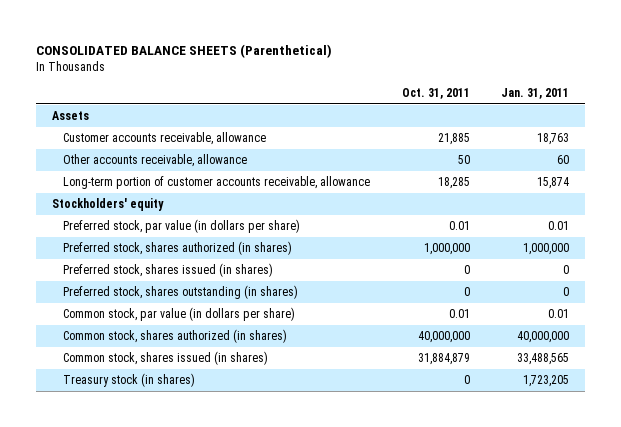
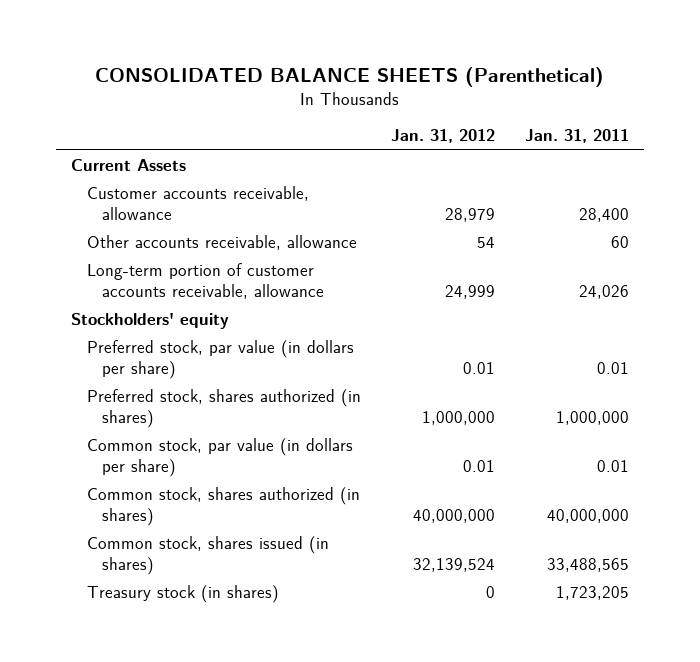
- | Oct. 31, 2011 | Jan. 31, 2011
+ | Jan. 31, 2012 | Jan. 31, 2011
- Assets
- Customer accounts receivable, allowance | 21,885 | 18,763
+ Current Assets
+ Customer accounts receivable, allowance | 28,979 | 28,400
- Long-term portion of customer accounts receivable, allowance | 18,285 | 15,874
+ Long-term portion of customer accounts receivable, allowance | 24,999 | 24,026
- Preferred stock, shares issued (in shares) | 0 | 0
- Preferred stock, shares outstanding (in shares) | 0 | 0

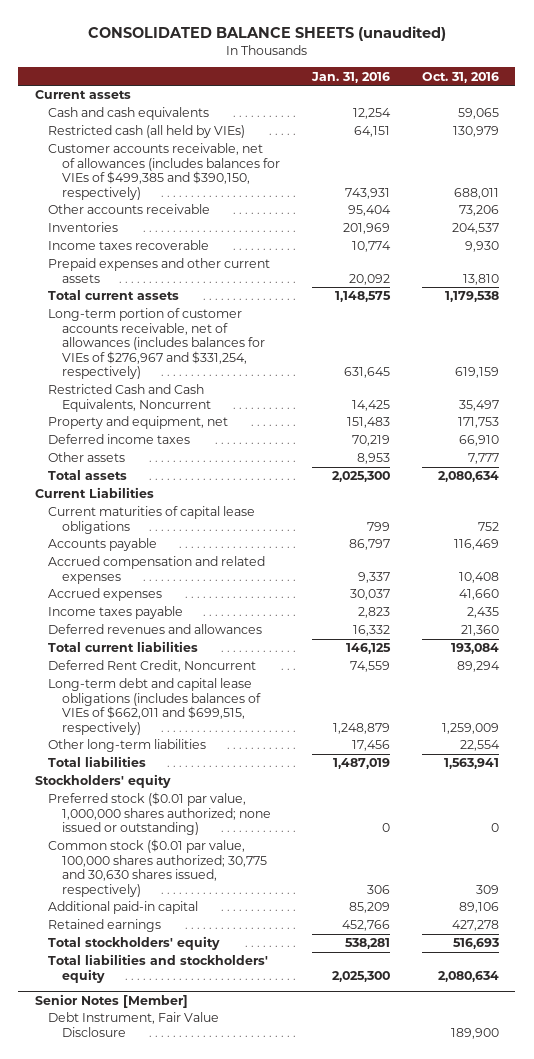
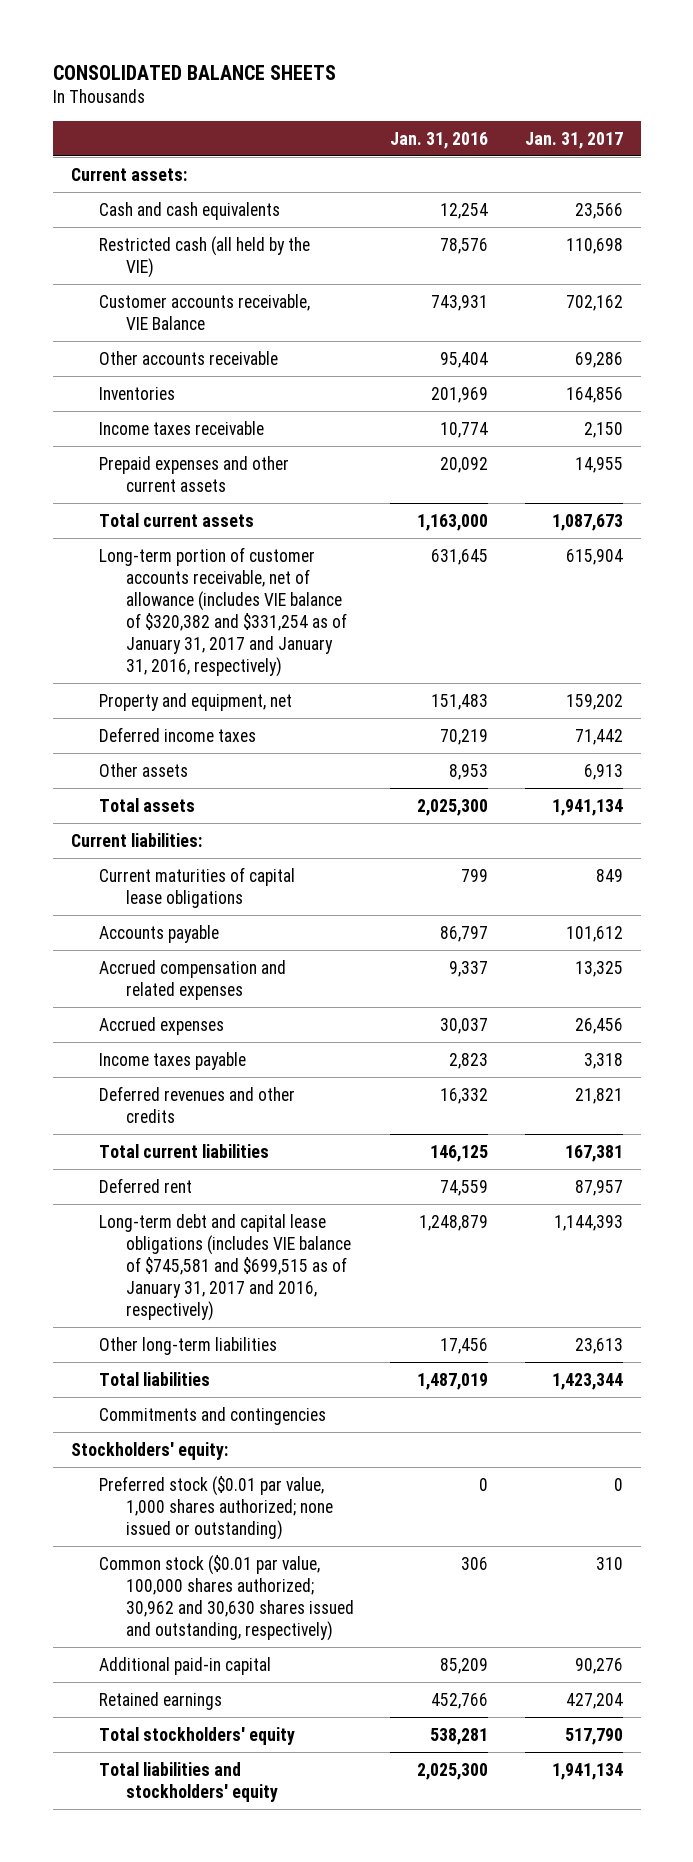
- CONSOLIDATED BALANCE SHEETS (unaudited)
+ CONSOLIDATED BALANCE SHEETS
- | Jan. 31, 2016 | Oct. 31, 2016
+ | Jan. 31, 2016 | Jan. 31, 2017
- Current assets
+ Current assets:
- Restricted cash (all held by VIEs) | 64,151 | 130,979
- Customer accounts receivable, net of allowances (includes balances for VIEs of $499,385 and $390,150, respectively) | 743,931 | 688,011
+ Restricted cash (all held by the VIE) | 78,576 | 110,698
+ Customer accounts receivable, VIE Balance | 743,931 | 702,162
- Income taxes recoverable | 10,774 | 9,930
+ Income taxes receivable | 10,774 | 2,150
- Total current assets | 1,148,575 | 1,179,538
- Long-term portion of customer accounts receivable, net of allowances (includes balances for VIEs of $276,967 and $331,254, respectively) | 631,645 | 619,159
- Restricted Cash and Cash Equivalents, Noncurrent | 14,425 | 35,497
+ Total current assets | 1,163,000 | 1,087,673
+ Long-term portion of customer accounts receivable, net of allowance (includes VIE balance of $320,382 and $331,254 as of January 31, 2017 and January 31, 2016, respectively) | 631,645 | 615,904
- Current Liabilities
+ Current liabilities:
- Deferred revenues and allowances | 16,332 | 21,360
+ Deferred revenues and other credits | 16,332 | 21,821
- Deferred Rent Credit, Noncurrent | 74,559 | 89,294
- Long-term debt and capital lease obligations (includes balances of VIEs of $662,011 and $699,515, respectively) | 1,248,879 | 1,259,009
+ Deferred rent | 74,559 | 87,957
+ Long-term debt and capital lease obligations (includes VIE balance of $745,581 and $699,515 as of January 31, 2017 and 2016, respectively) | 1,248,879 | 1,144,393
- Stockholders' equity
- Preferred stock ($0.01 par value, 1,000,000 shares authorized; none issued or outstanding) | 0 | 0
- Common stock ($0.01 par value, 100,000 shares authorized; 30,775 and 30,630 shares issued, respectively) | 306 | 309
+ Commitments and contingencies
+ Stockholders' equity:
+ Preferred stock ($0.01 par value, 1,000 shares authorized; none issued or outstanding) | 0 | 0
+ Common stock ($0.01 par value, 100,000 shares authorized; 30,962 and 30,630 shares issued and outstanding, respectively) | 306 | 310
- Senior Notes [Member]
- Debt Instrument, Fair Value Disclosure | | 189,900

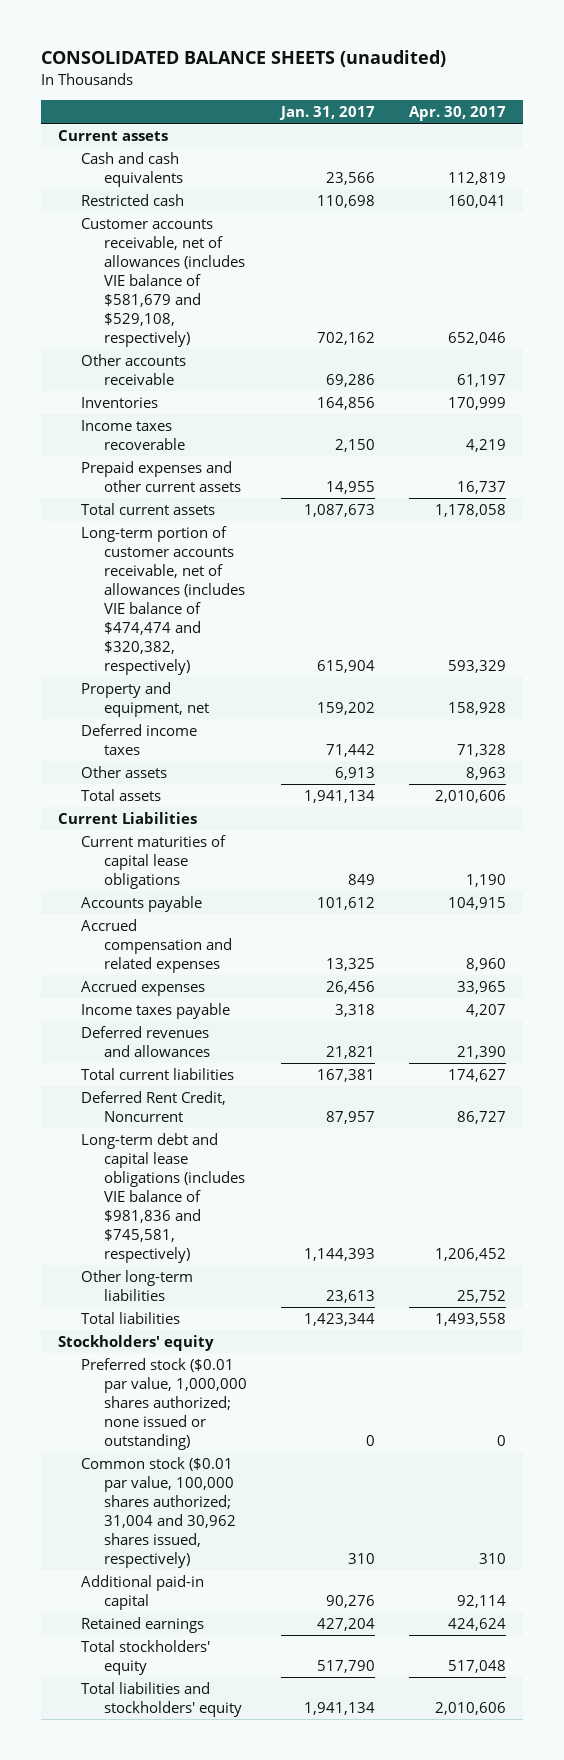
- CONSOLIDATED BALANCE SHEETS
+ CONSOLIDATED BALANCE SHEETS (unaudited)
- | Jan. 31, 2016 | Jan. 31, 2017
+ | Jan. 31, 2017 | Apr. 30, 2017
- Current assets:
+ Current assets
- Restricted cash (all held by the VIE) | 78,576 | 110,698
- Customer accounts receivable, VIE Balance | 743,931 | 702,162
+ Restricted cash | 110,698 | 160,041
+ Customer accounts receivable, net of allowances (includes VIE balance of $581,679 and $529,108, respectively) | 702,162 | 652,046
- Income taxes receivable | 10,774 | 2,150
+ Income taxes recoverable | 2,150 | 4,219
- Long-term portion of customer accounts receivable, net of allowance (includes VIE balance of $320,382 and $331,254 as of January 31, 2017 and January 31, 2016, respectively) | 631,645 | 615,904
+ Long-term portion of customer accounts receivable, net of allowances (includes VIE balance of $474,474 and $320,382, respectively) | 615,904 | 593,329
- Current liabilities:
+ Current Liabilities
- Deferred revenues and other credits | 16,332 | 21,821
+ Deferred revenues and allowances | 21,821 | 21,390
- Deferred rent | 74,559 | 87,957
- Long-term debt and capital lease obligations (includes VIE balance of $745,581 and $699,515 as of January 31, 2017 and 2016, respectively) | 1,248,879 | 1,144,393
+ Deferred Rent Credit, Noncurrent | 87,957 | 86,727
+ Long-term debt and capital lease obligations (includes VIE balance of $981,836 and $745,581, respectively) | 1,144,393 | 1,206,452
- Commitments and contingencies
- Stockholders' equity:
- Preferred stock ($0.01 par value, 1,000 shares authorized; none issued or outstanding) | 0 | 0
- Common stock ($0.01 par value, 100,000 shares authorized; 30,962 and 30,630 shares issued and outstanding, respectively) | 306 | 310
+ Stockholders' equity
+ Preferred stock ($0.01 par value, 1,000,000 shares authorized; none issued or outstanding) | 0 | 0
+ Common stock ($0.01 par value, 100,000 shares authorized; 31,004 and 30,962 shares issued, respectively) | 310 | 310

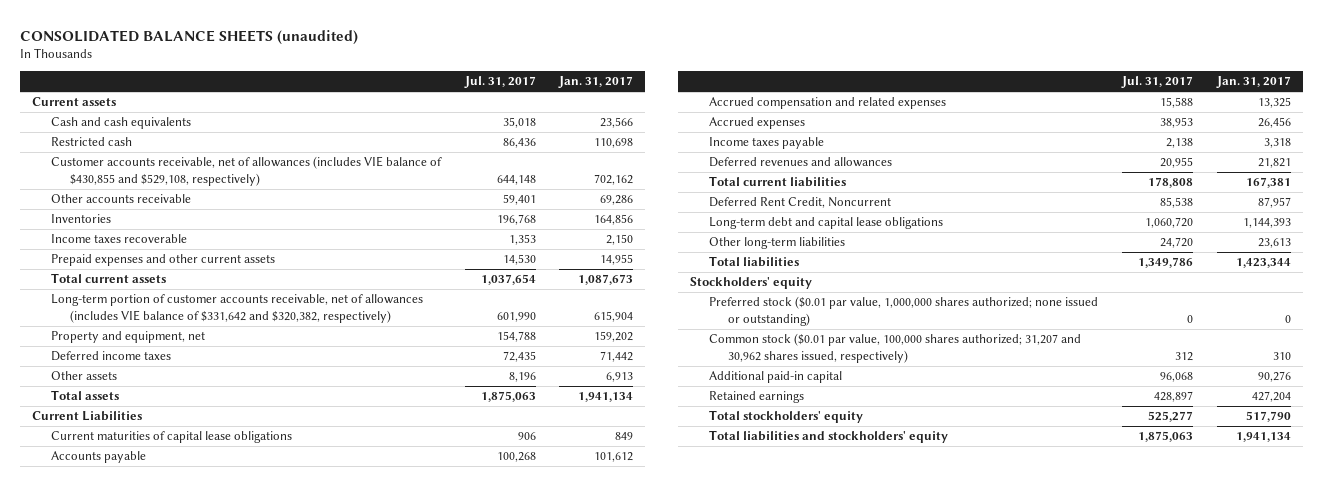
- | Jan. 31, 2017 | Apr. 30, 2017
+ | Jul. 31, 2017 | Jan. 31, 2017
- Customer accounts receivable, net of allowances (includes VIE balance of $581,679 and $529,108, respectively) | 702,162 | 652,046
+ Customer accounts receivable, net of allowances (includes VIE balance of $430,855 and $529,108, respectively) | 644,148 | 702,162
- Long-term portion of customer accounts receivable, net of allowances (includes VIE balance of $474,474 and $320,382, respectively) | 615,904 | 593,329
+ Long-term portion of customer accounts receivable, net of allowances (includes VIE balance of $331,642 and $320,382, respectively) | 601,990 | 615,904
- Long-term debt and capital lease obligations (includes VIE balance of $981,836 and $745,581, respectively) | 1,144,393 | 1,206,452
+ Long-term debt and capital lease obligations | 1,060,720 | 1,144,393
- Common stock ($0.01 par value, 100,000 shares authorized; 31,004 and 30,962 shares issued, respectively) | 310 | 310
+ Common stock ($0.01 par value, 100,000 shares authorized; 31,207 and 30,962 shares issued, respectively) | 312 | 310

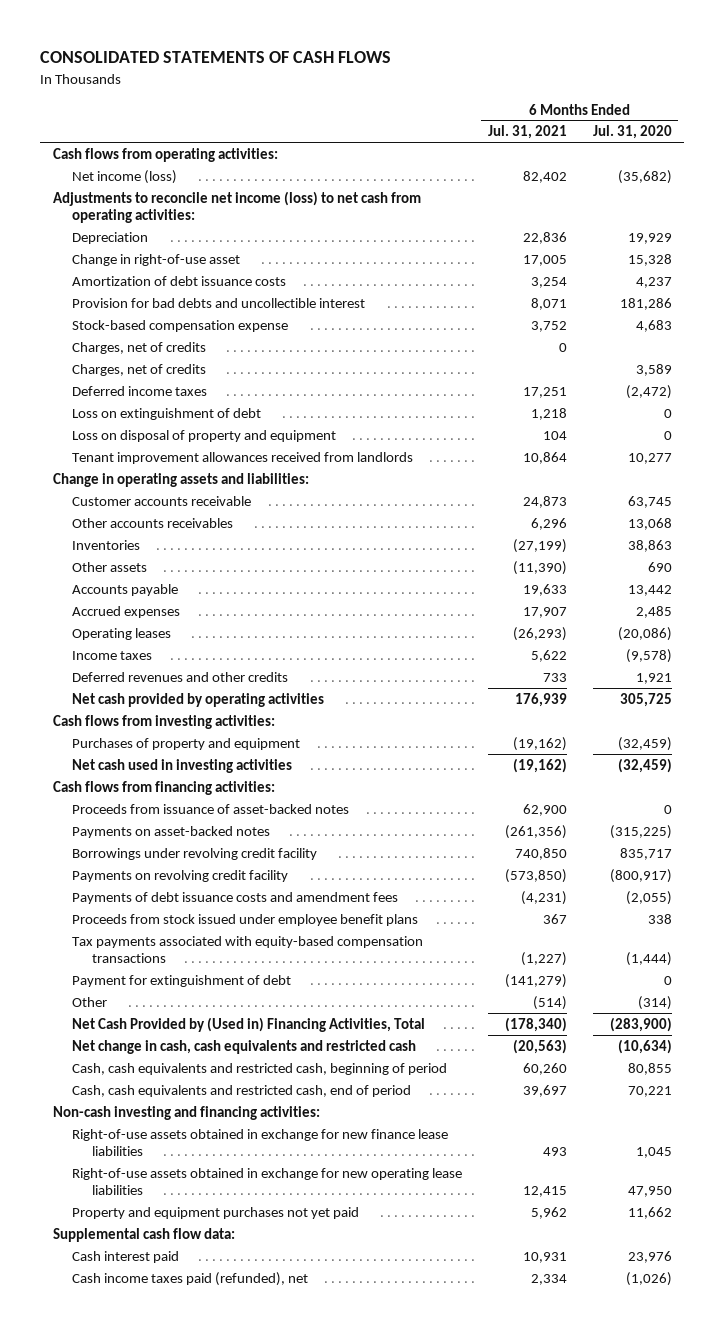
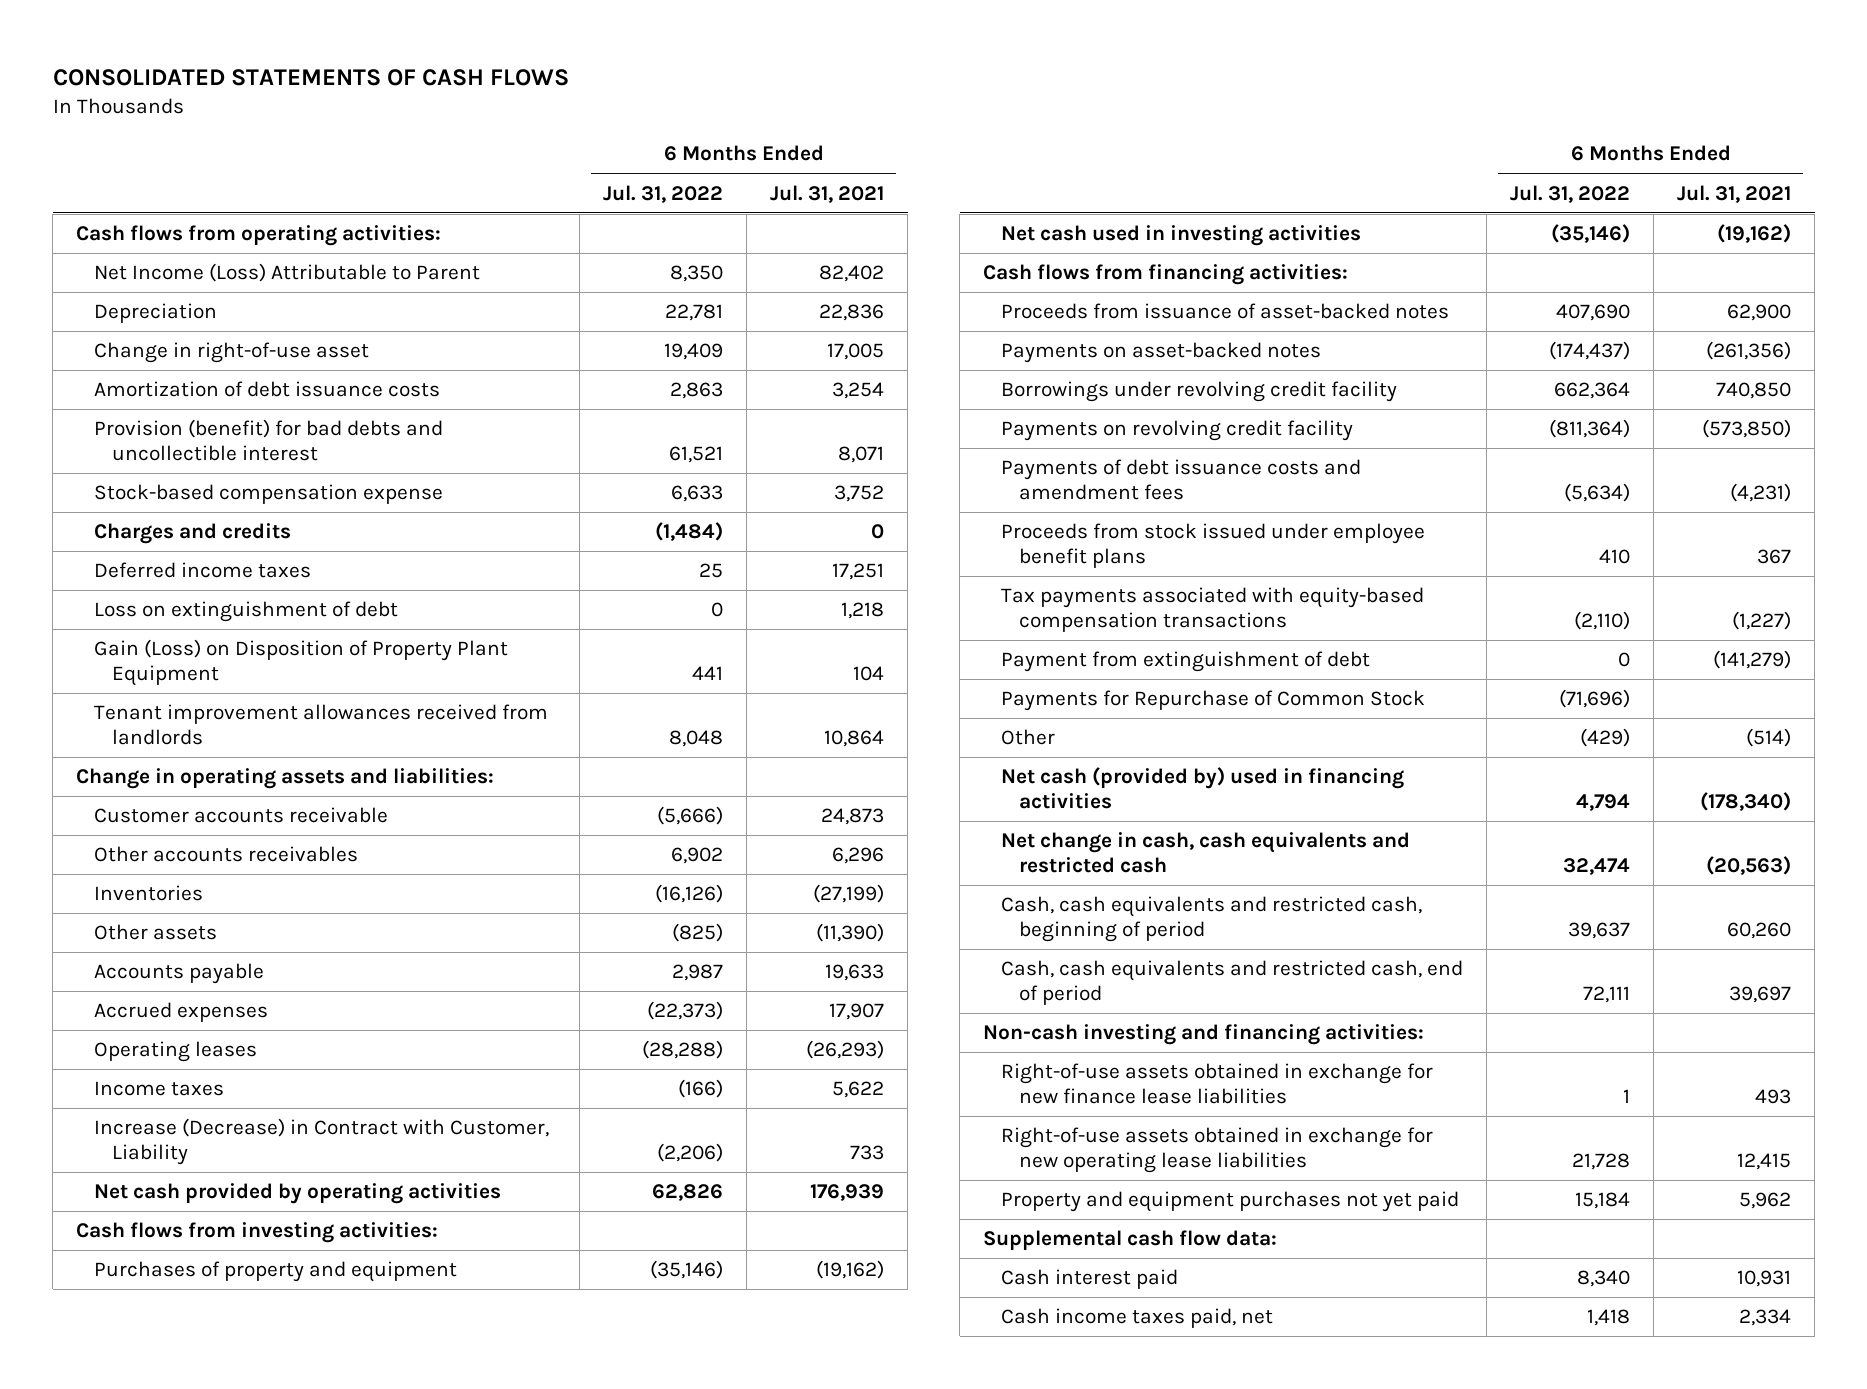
- | 6 Months Ended Jul. 31, 2021 | 6 Months Ended Jul. 31, 2020
+ | 6 Months Ended Jul. 31, 2022 | 6 Months Ended Jul. 31, 2021
- Net income (loss) | 82,402 | (35,682)
- Adjustments to reconcile net income (loss) to net cash from operating activities:
+ Net Income (Loss) Attributable to Parent | 8,350 | 82,402
- Provision for bad debts and uncollectible interest | 8,071 | 181,286
+ Provision (benefit) for bad debts and uncollectible interest | 61,521 | 8,071
- Charges, net of credits | 0 |
- Charges, net of credits | | 3,589
+ Charges and credits | (1,484) | 0
- Loss on disposal of property and equipment | 104 | 0
+ Gain (Loss) on Disposition of Property Plant Equipment | 441 | 104
- Deferred revenues and other credits | 733 | 1,921
+ Increase (Decrease) in Contract with Customer, Liability | (2,206) | 733
- Payment for extinguishment of debt | (141,279) | 0
+ Payment from extinguishment of debt | 0 | (141,279)
+ Payments for Repurchase of Common Stock | (71,696) |
- Net Cash Provided by (Used in) Financing Activities, Total | (178,340) | (283,900)
+ Net cash (provided by) used in financing activities | 4,794 | (178,340)
- Cash income taxes paid (refunded), net | 2,334 | (1,026)
+ Cash income taxes paid, net | 1,418 | 2,334

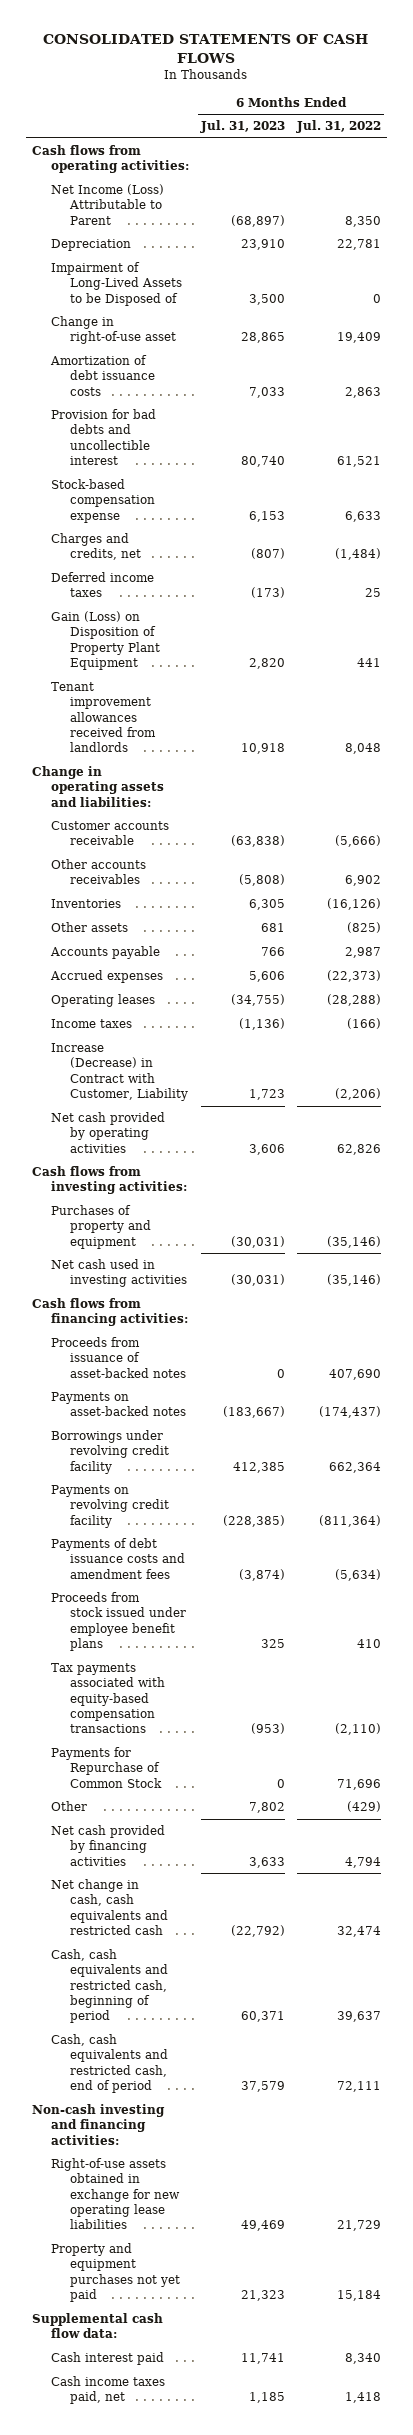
- | 6 Months Ended Jul. 31, 2022 | 6 Months Ended Jul. 31, 2021
+ | 6 Months Ended Jul. 31, 2023 | 6 Months Ended Jul. 31, 2022
+ Impairment of Long-Lived Assets to be Disposed of | 3,500 | 0
- Provision (benefit) for bad debts and uncollectible interest | 61,521 | 8,071
+ Provision for bad debts and uncollectible interest | 80,740 | 61,521
- Charges and credits | (1,484) | 0
+ Charges and credits, net | (807) | (1,484)
- Loss on extinguishment of debt | 0 | 1,218
- Payment from extinguishment of debt | 0 | (141,279)
- Payments for Repurchase of Common Stock | (71,696) |
+ Payments for Repurchase of Common Stock | 0 | 71,696
- Net cash (provided by) used in financing activities | 4,794 | (178,340)
+ Net cash provided by financing activities | 3,633 | 4,794
- Right-of-use assets obtained in exchange for new finance lease liabilities | 1 | 493
- Right-of-use assets obtained in exchange for new operating lease liabilities | 21,728 | 12,415
+ Right-of-use assets obtained in exchange for new operating lease liabilities | 49,469 | 21,729

